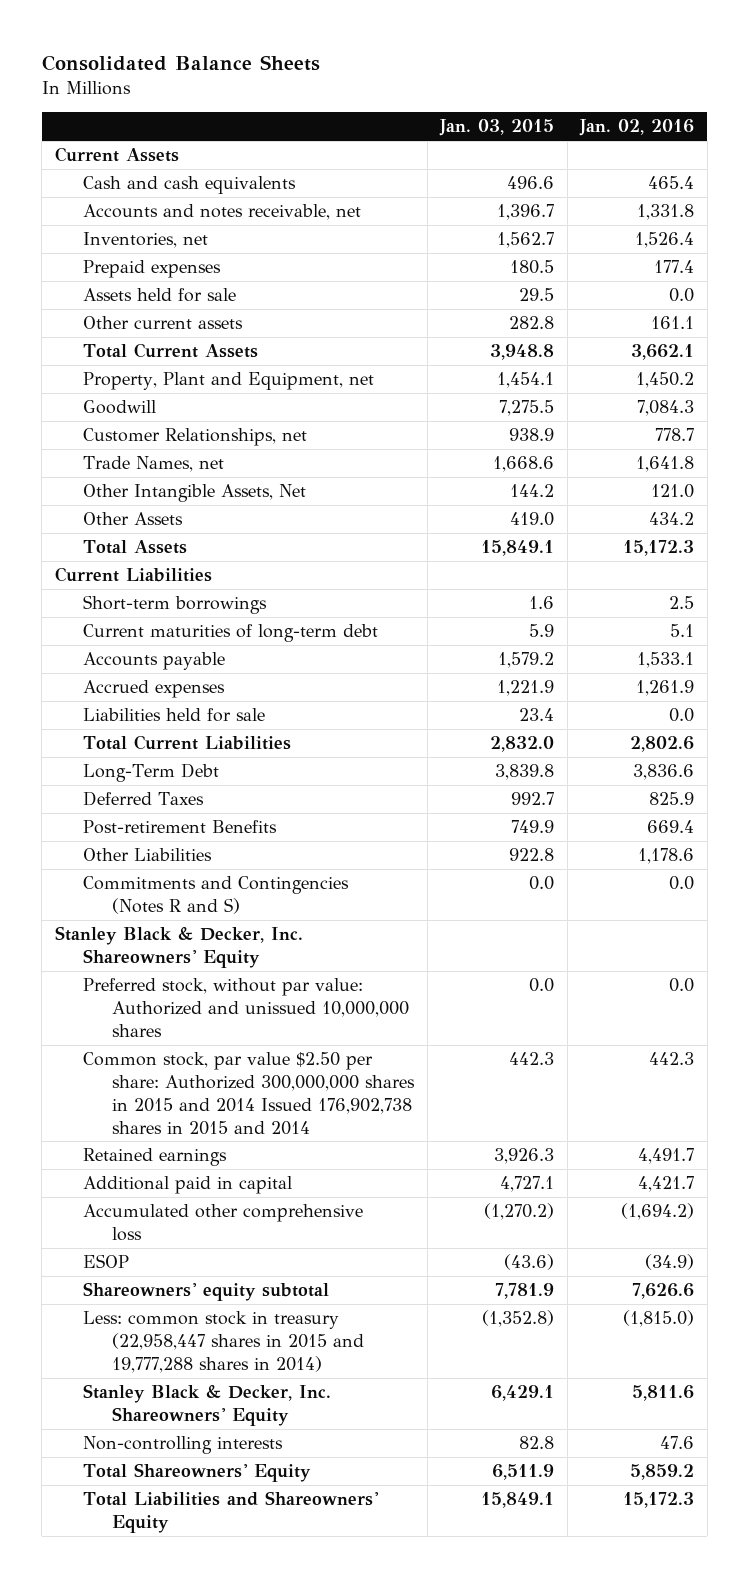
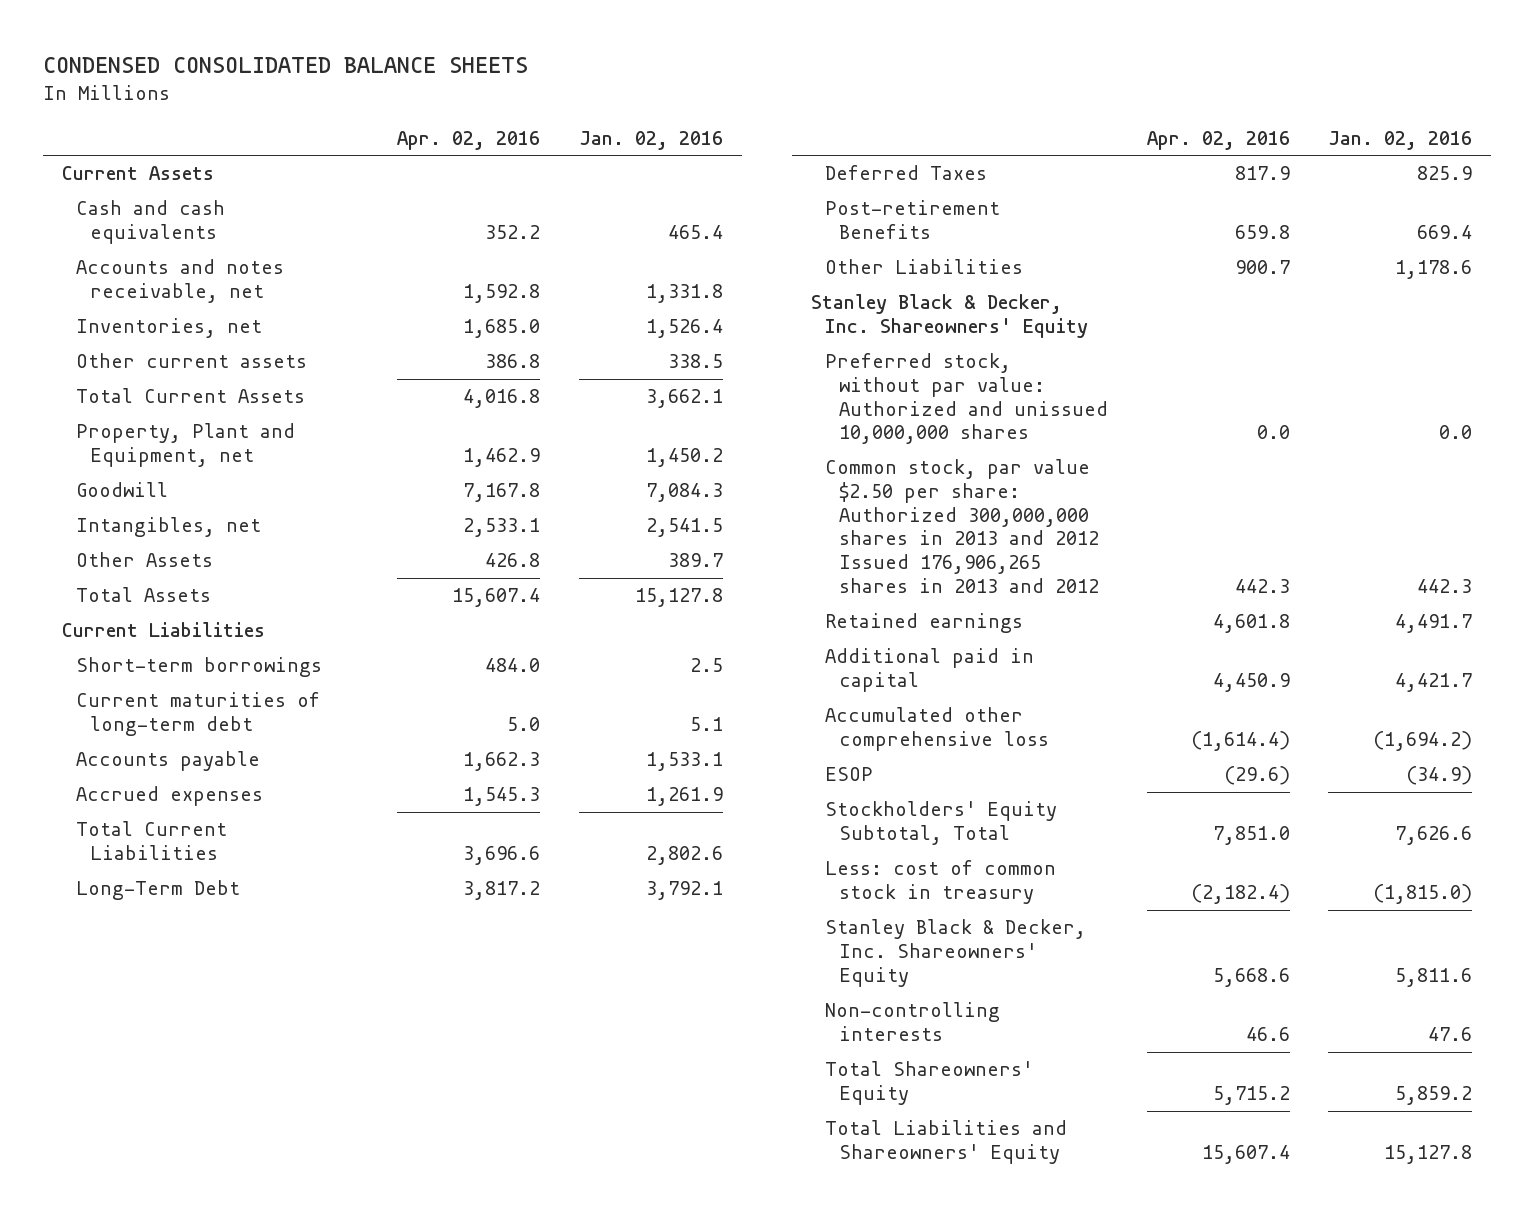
- Consolidated Balance Sheets
+ CONDENSED CONSOLIDATED BALANCE SHEETS
- | Jan. 03, 2015 | Jan. 02, 2016
+ | Apr. 02, 2016 | Jan. 02, 2016
- Prepaid expenses | 180.5 | 177.4
- Assets held for sale | 29.5 | 0.0
- Other current assets | 282.8 | 161.1
+ Other current assets | 386.8 | 338.5
- Customer Relationships, net | 938.9 | 778.7
- Trade Names, net | 1,668.6 | 1,641.8
- Other Intangible Assets, Net | 144.2 | 121.0
- Other Assets | 419.0 | 434.2
- Total Assets | 15,849.1 | 15,172.3
+ Intangibles, net | 2,533.1 | 2,541.5
+ Other Assets | 426.8 | 389.7
+ Total Assets | 15,607.4 | 15,127.8
- Liabilities held for sale | 23.4 | 0.0
- Long-Term Debt | 3,839.8 | 3,836.6
+ Long-Term Debt | 3,817.2 | 3,792.1
- Commitments and Contingencies (Notes R and S) | 0.0 | 0.0
- Common stock, par value $2.50 per share: Authorized 300,000,000 shares in 2015 and 2014 Issued 176,902,738 shares in 2015 and 2014 | 442.3 | 442.3
+ Common stock, par value $2.50 per share: Authorized 300,000,000 shares in 2013 and 2012 Issued 176,906,265 shares in 2013 and 2012 | 442.3 | 442.3
- Shareowners' equity subtotal | 7,781.9 | 7,626.6
- Less: common stock in treasury (22,958,447 shares in 2015 and 19,777,288 shares in 2014) | (1,352.8) | (1,815.0)
+ Stockholders' Equity Subtotal, Total | 7,851.0 | 7,626.6
+ Less: cost of common stock in treasury | (2,182.4) | (1,815.0)
- Total Liabilities and Shareowners' Equity | 15,849.1 | 15,172.3
+ Total Liabilities and Shareowners' Equity | 15,607.4 | 15,127.8

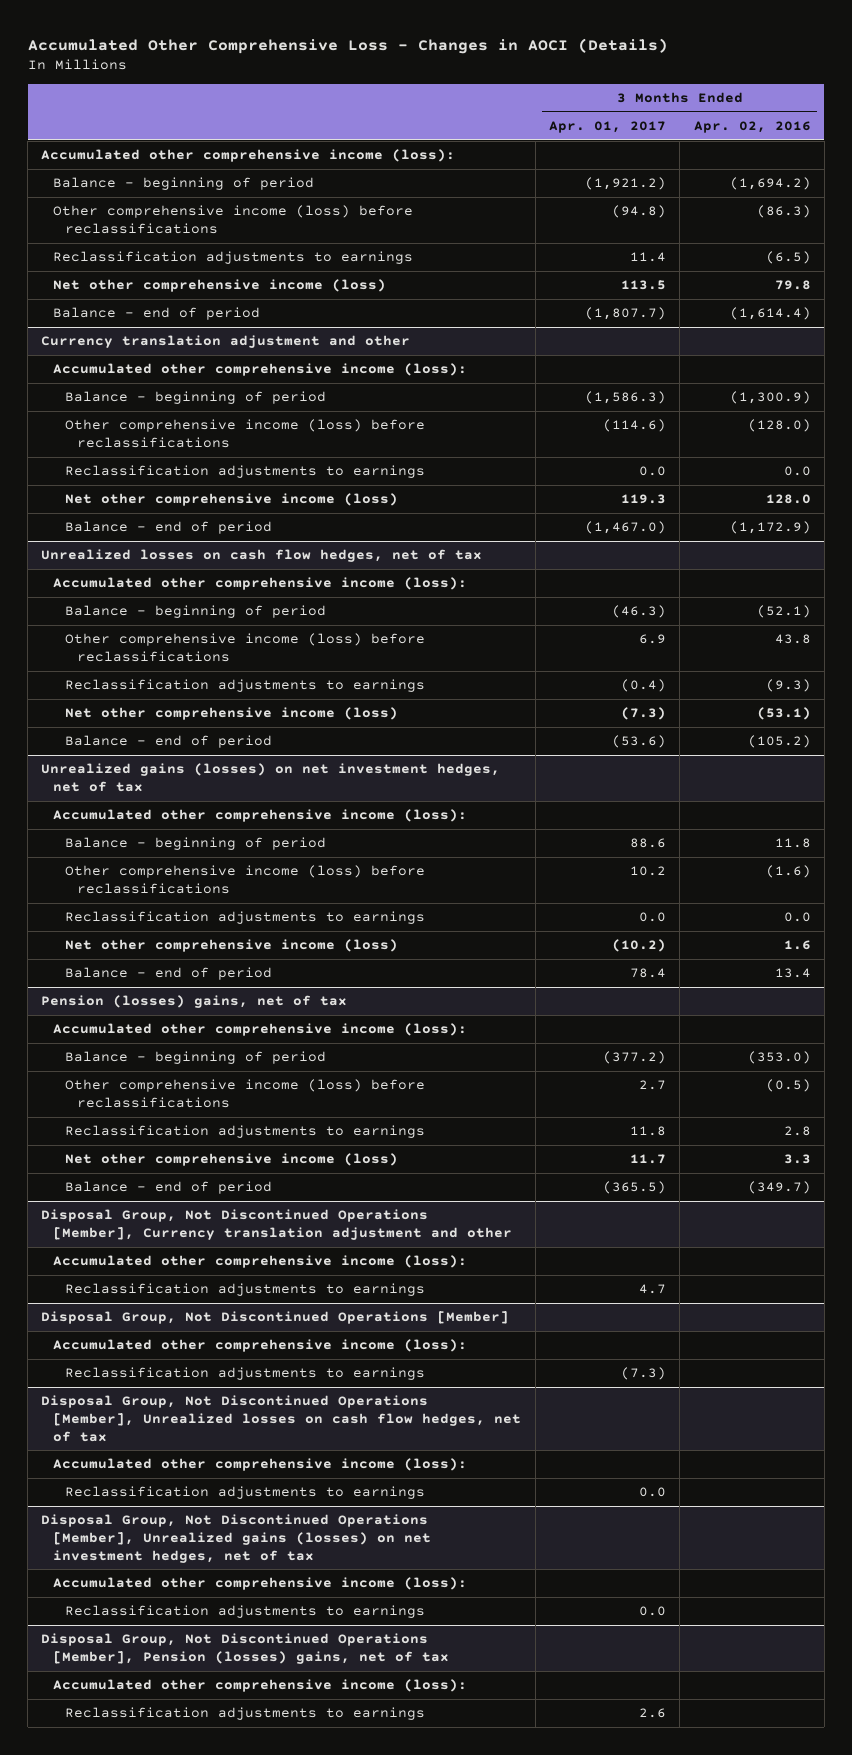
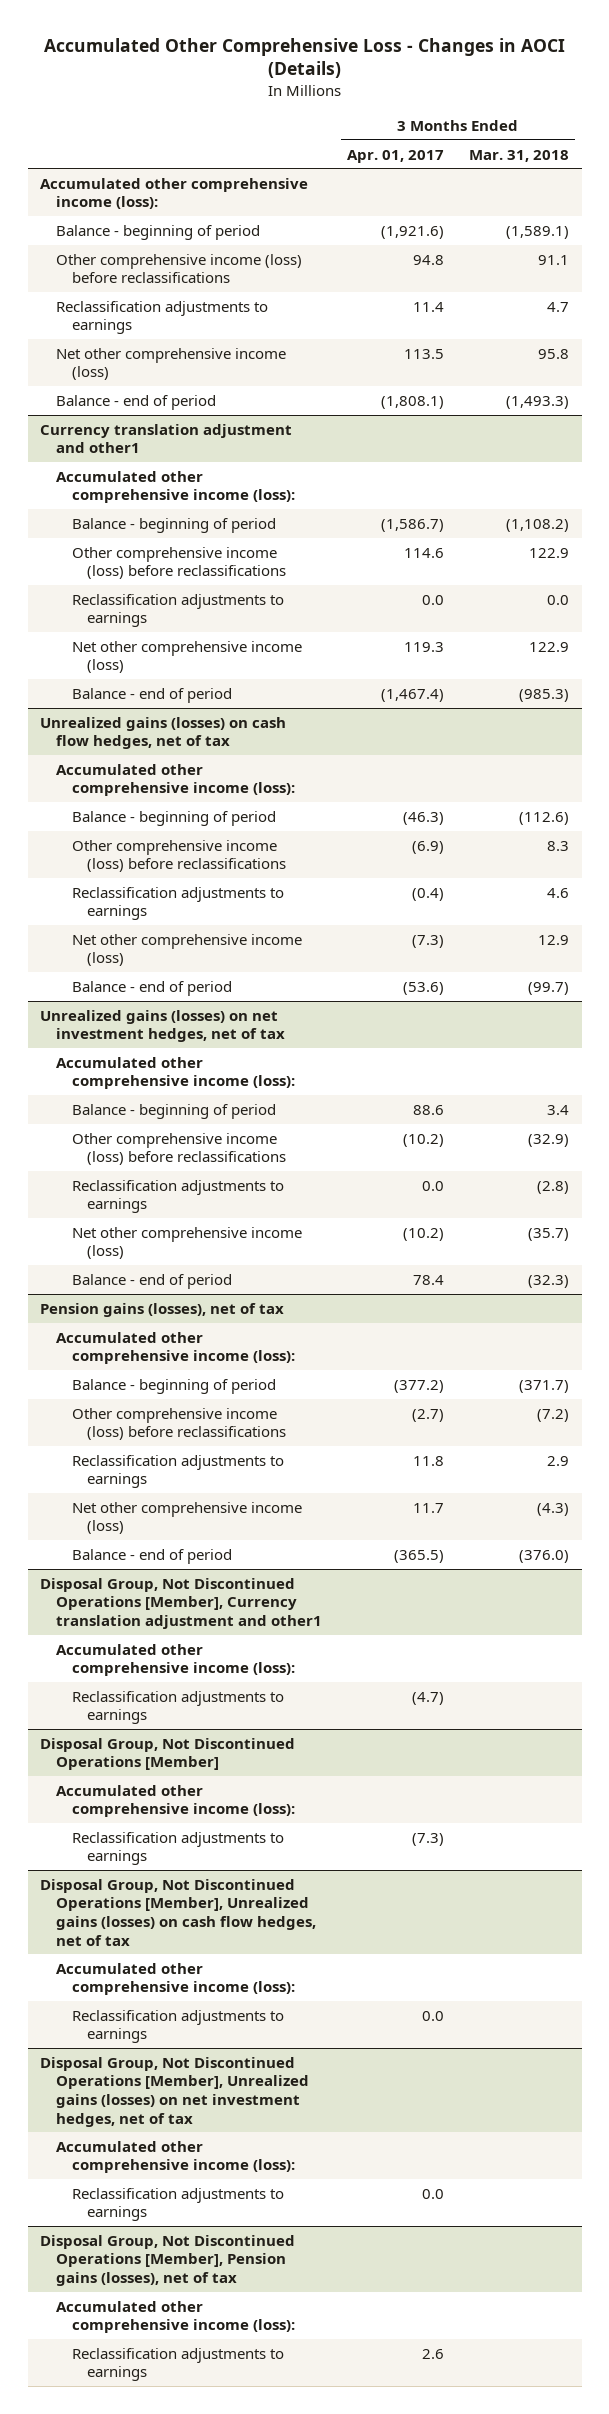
- | 3 Months Ended Apr. 01, 2017 | 3 Months Ended Apr. 02, 2016
+ | 3 Months Ended Apr. 01, 2017 | 3 Months Ended Mar. 31, 2018
- Balance - beginning of period | (1,921.2) | (1,694.2)
- Other comprehensive income (loss) before reclassifications | (94.8) | (86.3)
+ Balance - beginning of period | (1,921.6) | (1,589.1)
+ Other comprehensive income (loss) before reclassifications | 94.8 | 91.1
- Balance - end of period | (1,807.7) | (1,614.4)
- Currency translation adjustment and other
+ Balance - end of period | (1,808.1) | (1,493.3)
+ Currency translation adjustment and other1
- Balance - beginning of period | (1,586.3) | (1,300.9)
- Other comprehensive income (loss) before reclassifications | (114.6) | (128.0)
+ Balance - beginning of period | (1,586.7) | (1,108.2)
+ Other comprehensive income (loss) before reclassifications | 114.6 | 122.9
- Balance - end of period | (1,467.0) | (1,172.9)
- Unrealized losses on cash flow hedges, net of tax
+ Balance - end of period | (1,467.4) | (985.3)
+ Unrealized gains (losses) on cash flow hedges, net of tax
- Other comprehensive income (loss) before reclassifications | 6.9 | 43.8
+ Other comprehensive income (loss) before reclassifications | (6.9) | 8.3
@ Unrealized gains (losses) on net investment hedges, net of tax
- Other comprehensive income (loss) before reclassifications | 10.2 | (1.6)
+ Other comprehensive income (loss) before reclassifications | (10.2) | (32.9)
- Pension (losses) gains, net of tax
+ Pension gains (losses), net of tax
- Other comprehensive income (loss) before reclassifications | 2.7 | (0.5)
+ Other comprehensive income (loss) before reclassifications | (2.7) | (7.2)
- Disposal Group, Not Discontinued Operations [Member], Currency translation adjustment and other
+ Disposal Group, Not Discontinued Operations [Member], Currency translation adjustment and other1
- Reclassification adjustments to earnings | 4.7 |
+ Reclassification adjustments to earnings | (4.7) |
- Disposal Group, Not Discontinued Operations [Member], Unrealized losses on cash flow hedges, net of tax
+ Disposal Group, Not Discontinued Operations [Member], Unrealized gains (losses) on cash flow hedges, net of tax
- Disposal Group, Not Discontinued Operations [Member], Pension (losses) gains, net of tax
+ Disposal Group, Not Discontinued Operations [Member], Pension gains (losses), net of tax

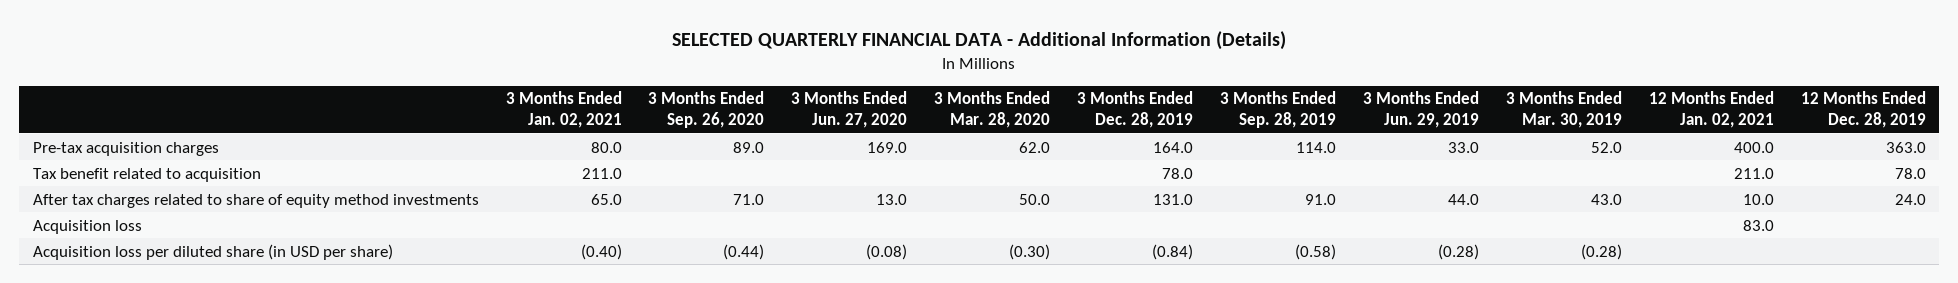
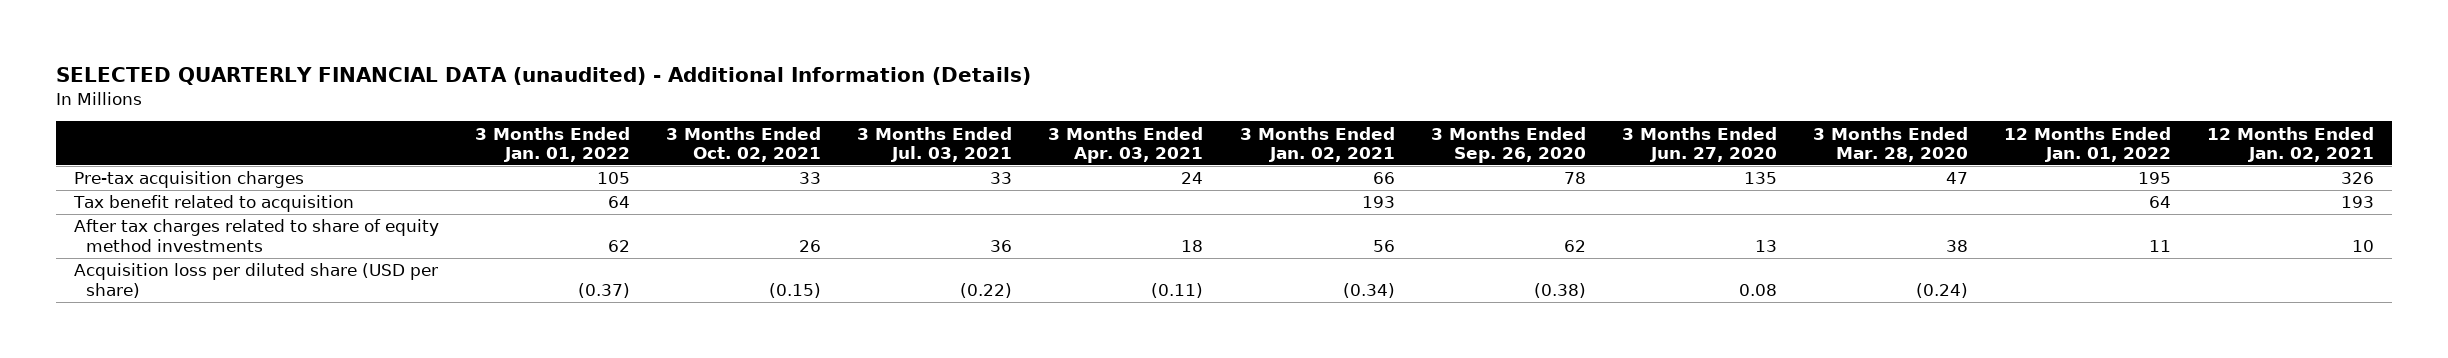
- SELECTED QUARTERLY FINANCIAL DATA - Additional Information (Details)
+ SELECTED QUARTERLY FINANCIAL DATA (unaudited) - Additional Information (Details)
- | 3 Months Ended Jan. 02, 2021 | 3 Months Ended Sep. 26, 2020 | 3 Months Ended Jun. 27, 2020 | 3 Months Ended Mar. 28, 2020 | 3 Months Ended Dec. 28, 2019 | 3 Months Ended Sep. 28, 2019 | 3 Months Ended Jun. 29, 2019 | 3 Months Ended Mar. 30, 2019 | 12 Months Ended Jan. 02, 2021 | 12 Months Ended Dec. 28, 2019
+ | 3 Months Ended Jan. 01, 2022 | 3 Months Ended Oct. 02, 2021 | 3 Months Ended Jul. 03, 2021 | 3 Months Ended Apr. 03, 2021 | 3 Months Ended Jan. 02, 2021 | 3 Months Ended Sep. 26, 2020 | 3 Months Ended Jun. 27, 2020 | 3 Months Ended Mar. 28, 2020 | 12 Months Ended Jan. 01, 2022 | 12 Months Ended Jan. 02, 2021
- Pre-tax acquisition charges | 80.0 | 89.0 | 169.0 | 62.0 | 164.0 | 114.0 | 33.0 | 52.0 | 400.0 | 363.0
- Tax benefit related to acquisition | 211.0 | | | | 78.0 | | | | 211.0 | 78.0
- After tax charges related to share of equity method investments | 65.0 | 71.0 | 13.0 | 50.0 | 131.0 | 91.0 | 44.0 | 43.0 | 10.0 | 24.0
- Acquisition loss | | | | | | | | | 83.0 |
- Acquisition loss per diluted share (in USD per share) | (0.40) | (0.44) | (0.08) | (0.30) | (0.84) | (0.58) | (0.28) | (0.28) | |
+ Pre-tax acquisition charges | 105 | 33 | 33 | 24 | 66 | 78 | 135 | 47 | 195 | 326
+ Tax benefit related to acquisition | 64 | | | | 193 | | | | 64 | 193
+ After tax charges related to share of equity method investments | 62 | 26 | 36 | 18 | 56 | 62 | 13 | 38 | 11 | 10
+ Acquisition loss per diluted share (USD per share) | (0.37) | (0.15) | (0.22) | (0.11) | (0.34) | (0.38) | 0.08 | (0.24) | |

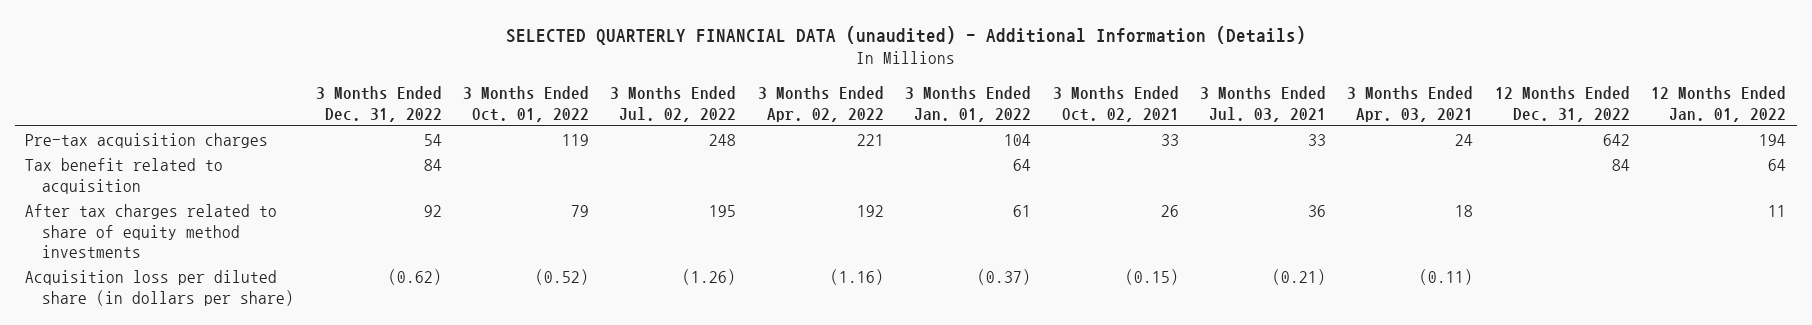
- | 3 Months Ended Jan. 01, 2022 | 3 Months Ended Oct. 02, 2021 | 3 Months Ended Jul. 03, 2021 | 3 Months Ended Apr. 03, 2021 | 3 Months Ended Jan. 02, 2021 | 3 Months Ended Sep. 26, 2020 | 3 Months Ended Jun. 27, 2020 | 3 Months Ended Mar. 28, 2020 | 12 Months Ended Jan. 01, 2022 | 12 Months Ended Jan. 02, 2021
+ | 3 Months Ended Dec. 31, 2022 | 3 Months Ended Oct. 01, 2022 | 3 Months Ended Jul. 02, 2022 | 3 Months Ended Apr. 02, 2022 | 3 Months Ended Jan. 01, 2022 | 3 Months Ended Oct. 02, 2021 | 3 Months Ended Jul. 03, 2021 | 3 Months Ended Apr. 03, 2021 | 12 Months Ended Dec. 31, 2022 | 12 Months Ended Jan. 01, 2022
- Pre-tax acquisition charges | 105 | 33 | 33 | 24 | 66 | 78 | 135 | 47 | 195 | 326
+ Pre-tax acquisition charges | 54 | 119 | 248 | 221 | 104 | 33 | 33 | 24 | 642 | 194
- After tax charges related to share of equity method investments | 62 | 26 | 36 | 18 | 56 | 62 | 13 | 38 | 11 | 10
- Acquisition loss per diluted share (USD per share) | (0.37) | (0.15) | (0.22) | (0.11) | (0.34) | (0.38) | 0.08 | (0.24) | |
+ After tax charges related to share of equity method investments | 92 | 79 | 195 | 192 | 61 | 26 | 36 | 18 | | 11
+ Acquisition loss per diluted share (in dollars per share) | (0.62) | (0.52) | (1.26) | (1.16) | (0.37) | (0.15) | (0.21) | (0.11) | |

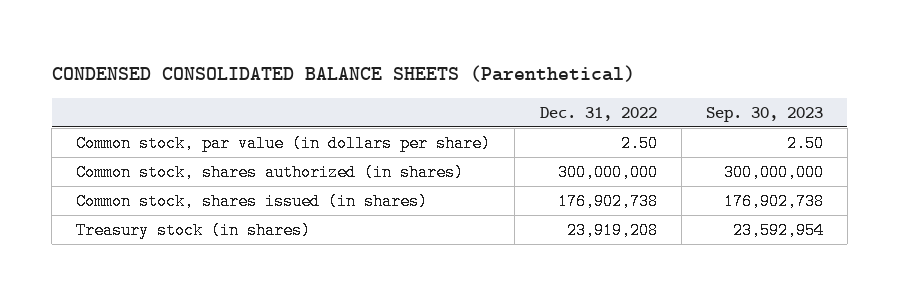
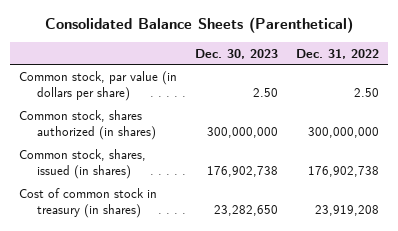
- CONDENSED CONSOLIDATED BALANCE SHEETS (Parenthetical)
+ Consolidated Balance Sheets (Parenthetical)
- | Dec. 31, 2022 | Sep. 30, 2023
+ | Dec. 30, 2023 | Dec. 31, 2022
- Common stock, shares issued (in shares) | 176,902,738 | 176,902,738
- Treasury stock (in shares) | 23,919,208 | 23,592,954
+ Common stock, shares, issued (in shares) | 176,902,738 | 176,902,738
+ Cost of common stock in treasury (in shares) | 23,282,650 | 23,919,208

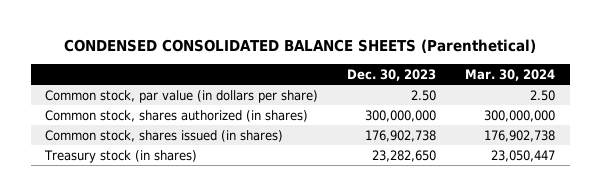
- Consolidated Balance Sheets (Parenthetical)
+ CONDENSED CONSOLIDATED BALANCE SHEETS (Parenthetical)
- | Dec. 30, 2023 | Dec. 31, 2022
+ | Dec. 30, 2023 | Mar. 30, 2024
- Common stock, shares, issued (in shares) | 176,902,738 | 176,902,738
- Cost of common stock in treasury (in shares) | 23,282,650 | 23,919,208
+ Common stock, shares issued (in shares) | 176,902,738 | 176,902,738
+ Treasury stock (in shares) | 23,282,650 | 23,050,447

